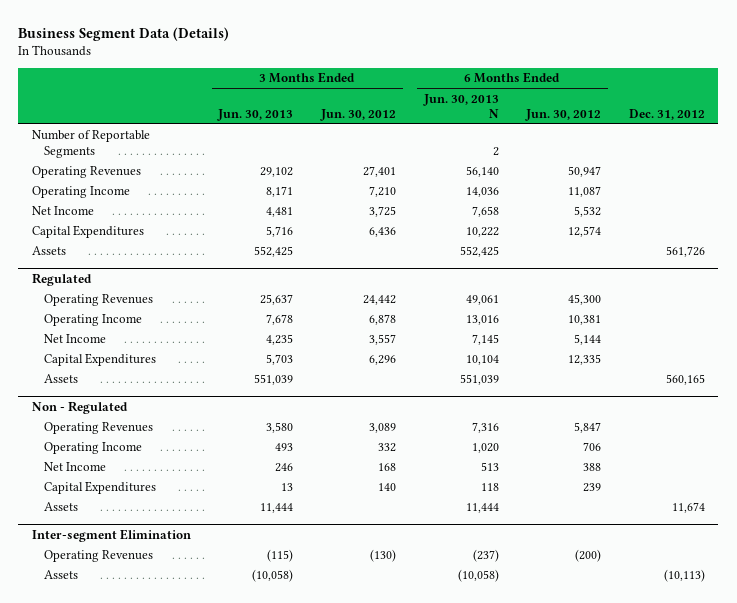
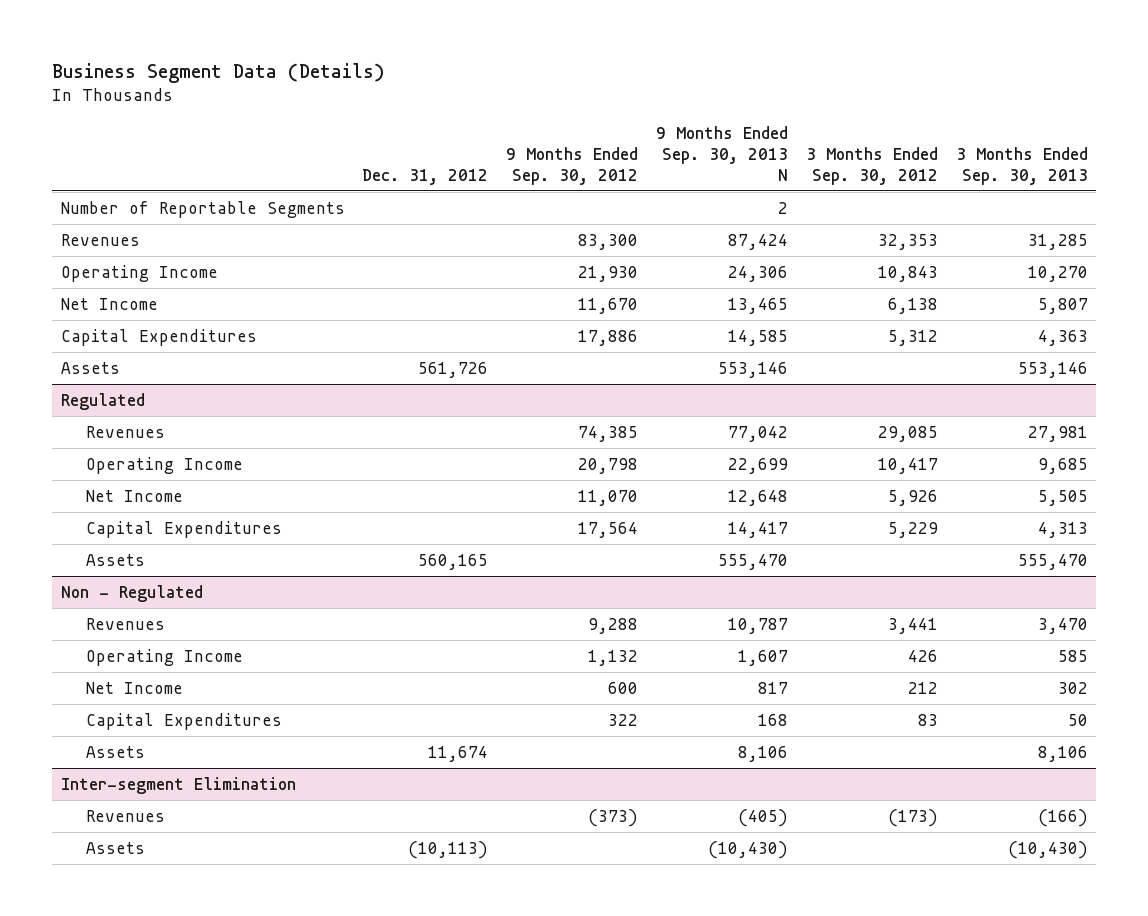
- | 3 Months Ended Jun. 30, 2013 | 3 Months Ended Jun. 30, 2012 | 6 Months Ended Jun. 30, 2013 N | 6 Months Ended Jun. 30, 2012 | Dec. 31, 2012
+ | Dec. 31, 2012 | 9 Months Ended Sep. 30, 2012 | 9 Months Ended Sep. 30, 2013 N | 3 Months Ended Sep. 30, 2012 | 3 Months Ended Sep. 30, 2013
- Operating Revenues | 29,102 | 27,401 | 56,140 | 50,947 |
+ Revenues | | 83,300 | 87,424 | 32,353 | 31,285
@ Regulated
- Operating Revenues | 25,637 | 24,442 | 49,061 | 45,300 |
+ Revenues | | 74,385 | 77,042 | 29,085 | 27,981
@ Non - Regulated
- Operating Revenues | 3,580 | 3,089 | 7,316 | 5,847 |
+ Revenues | | 9,288 | 10,787 | 3,441 | 3,470
@ Inter-segment Elimination
- Operating Revenues | (115) | (130) | (237) | (200) |
+ Revenues | | (373) | (405) | (173) | (166)

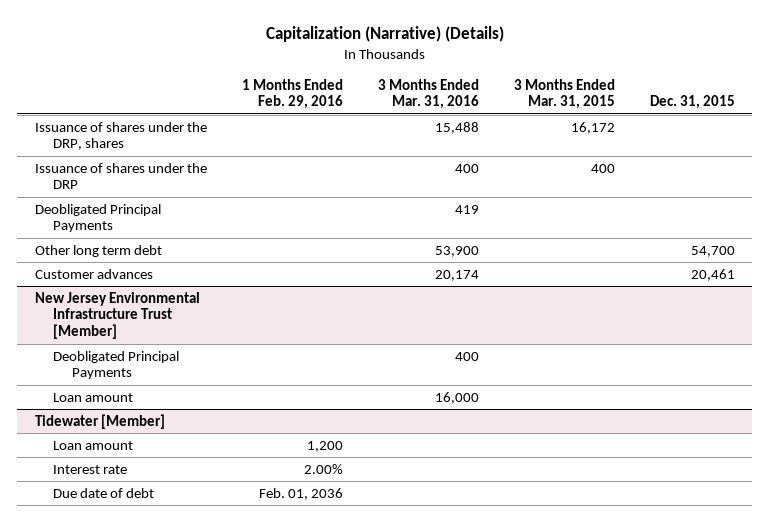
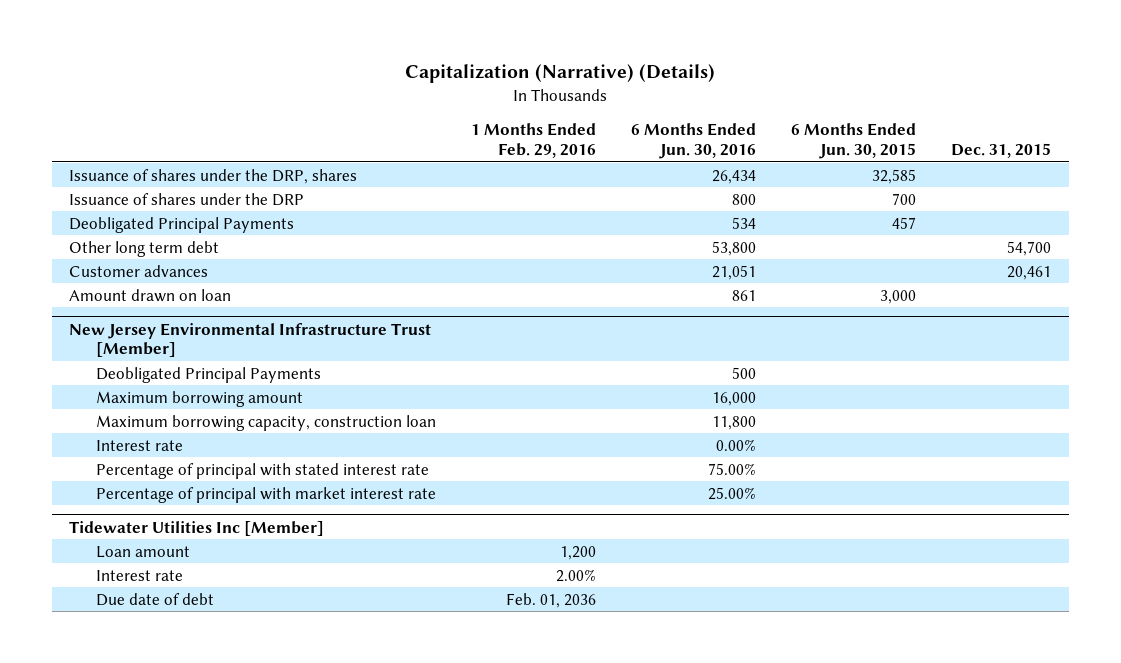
- | 1 Months Ended Feb. 29, 2016 | 3 Months Ended Mar. 31, 2016 | 3 Months Ended Mar. 31, 2015 | Dec. 31, 2015
+ | 1 Months Ended Feb. 29, 2016 | 6 Months Ended Jun. 30, 2016 | 6 Months Ended Jun. 30, 2015 | Dec. 31, 2015
+ Amount drawn on loan | | 861 | 3,000 |
@ New Jersey Environmental Infrastructure Trust [Member]
- Loan amount | | 16,000 | |
- Tidewater [Member]
@ New Jersey Environmental Infrastructure Trust [Member]
+ Maximum borrowing amount | | 16,000 | |
+ Maximum borrowing capacity, construction loan | | 11,800 | |
+ Interest rate | | 0.00% | |
+ Percentage of principal with stated interest rate | | 75.00% | |
+ Percentage of principal with market interest rate | | 25.00% | |
+ Tidewater Utilities Inc [Member]

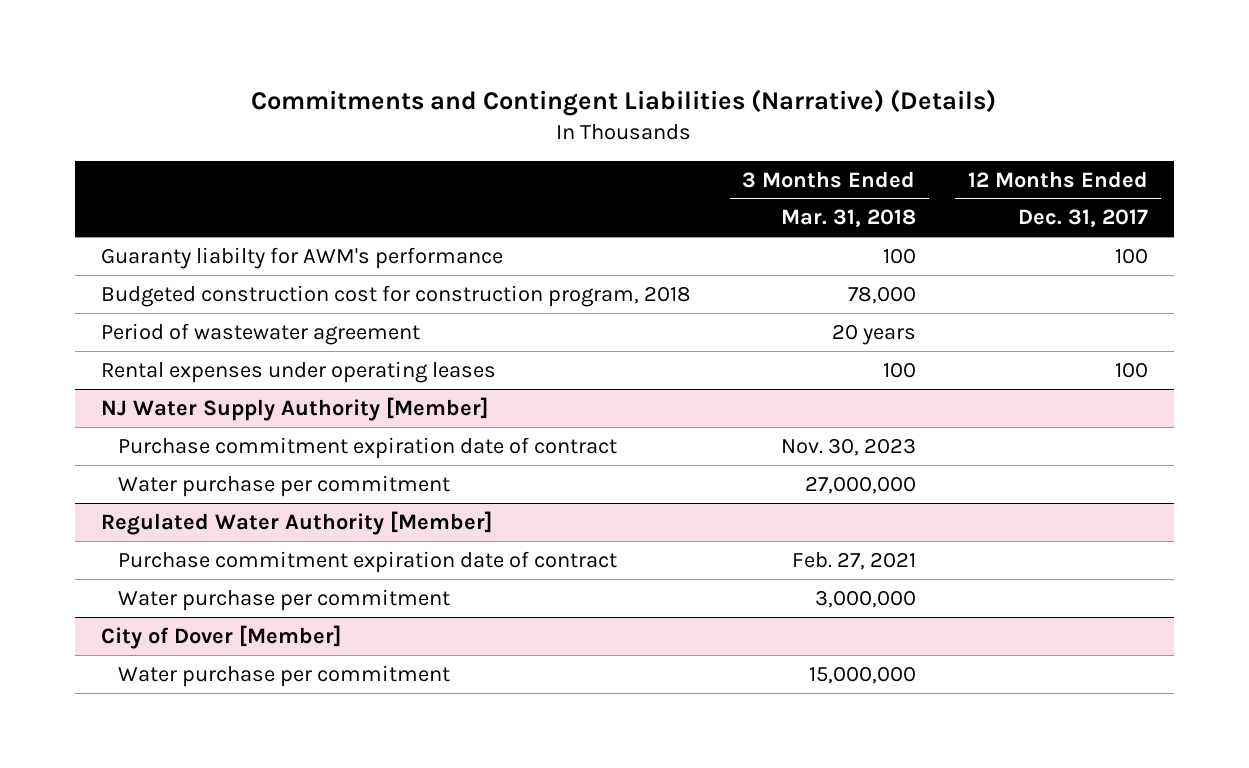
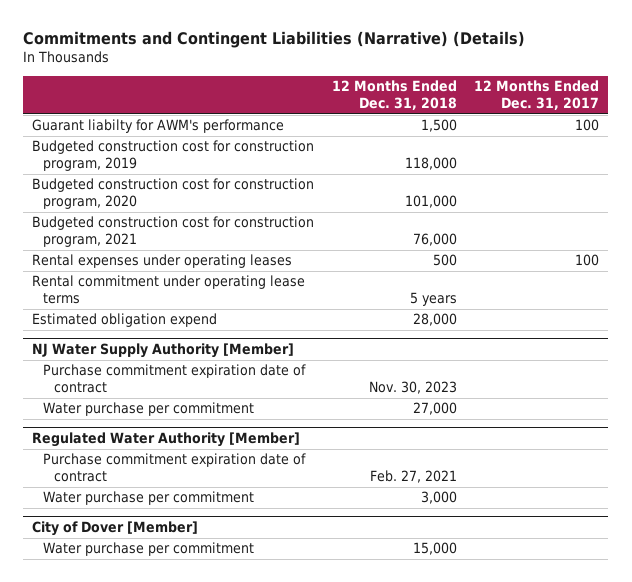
- | 3 Months Ended Mar. 31, 2018 | 12 Months Ended Dec. 31, 2017
+ | 12 Months Ended Dec. 31, 2018 | 12 Months Ended Dec. 31, 2017
- Guaranty liabilty for AWM's performance | 100 | 100
- Budgeted construction cost for construction program, 2018 | 78,000 |
- Period of wastewater agreement | 20 years |
+ Guarant liabilty for AWM's performance | 1,500 | 100
+ Budgeted construction cost for construction program, 2019 | 118,000 |
+ Budgeted construction cost for construction program, 2020 | 101,000 |
+ Budgeted construction cost for construction program, 2021 | 76,000 |
+ Rental commitment under operating lease terms | 5 years |
+ Estimated obligation expend | 28,000 |

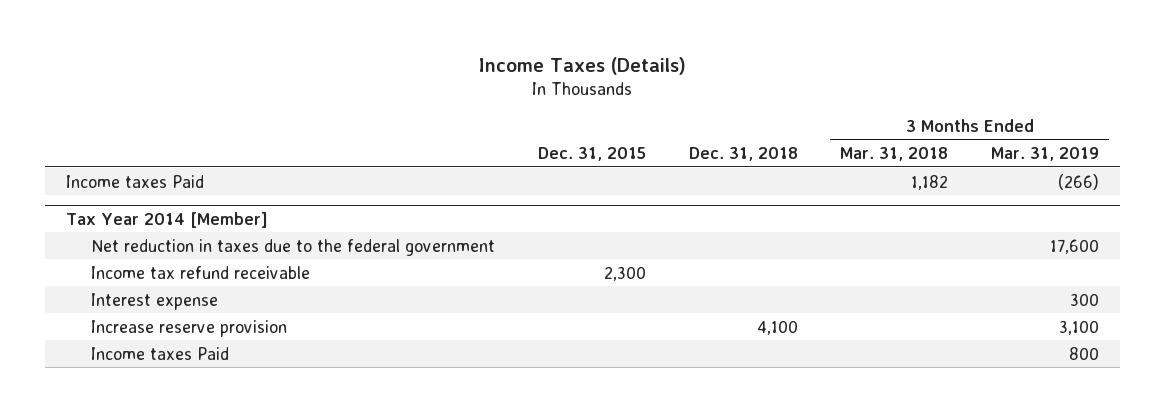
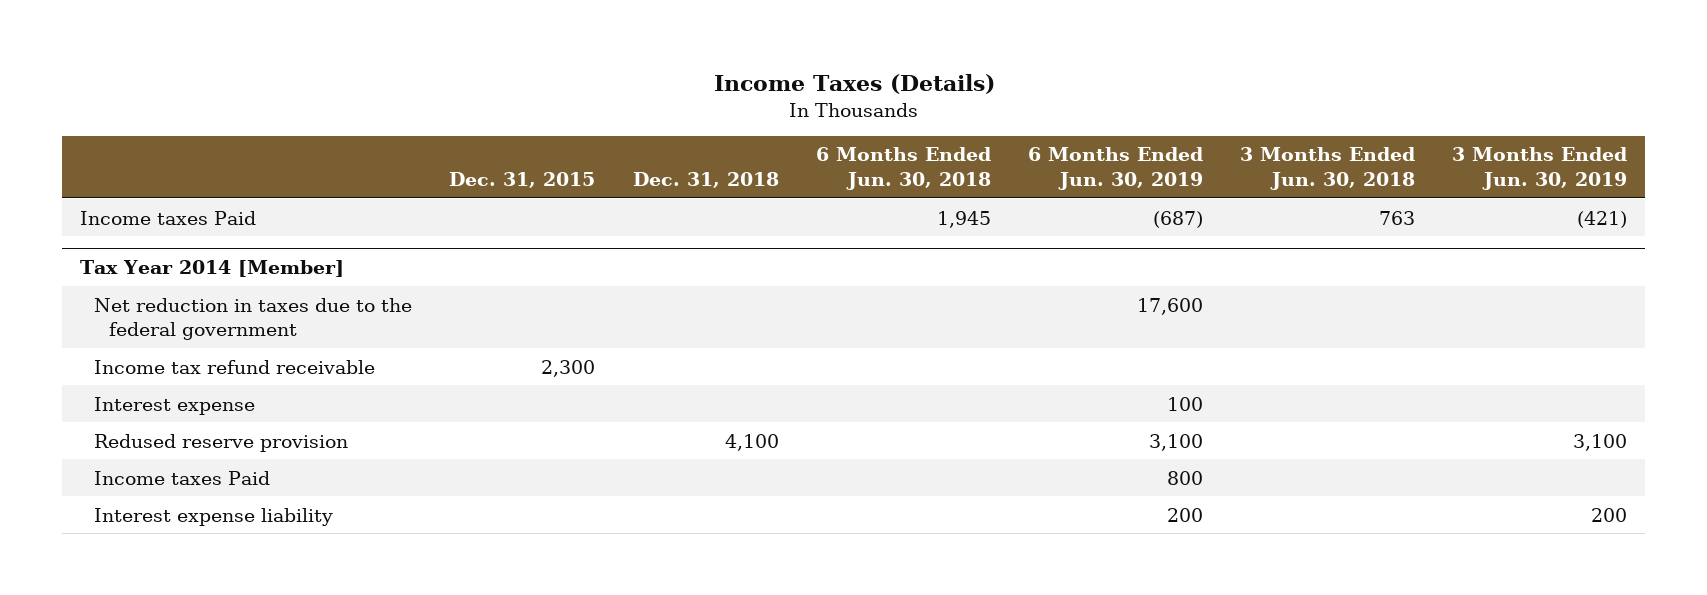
- | Dec. 31, 2015 | Dec. 31, 2018 | 3 Months Ended Mar. 31, 2018 | 3 Months Ended Mar. 31, 2019
+ | Dec. 31, 2015 | Dec. 31, 2018 | 6 Months Ended Jun. 30, 2018 | 6 Months Ended Jun. 30, 2019 | 3 Months Ended Jun. 30, 2018 | 3 Months Ended Jun. 30, 2019
@ Tax Year 2014 [Member]
- Increase reserve provision | | 4,100 | | 3,100
+ Redused reserve provision | | 4,100 | | 3,100 | | 3,100
+ Interest expense liability | | | | 200 | | 200

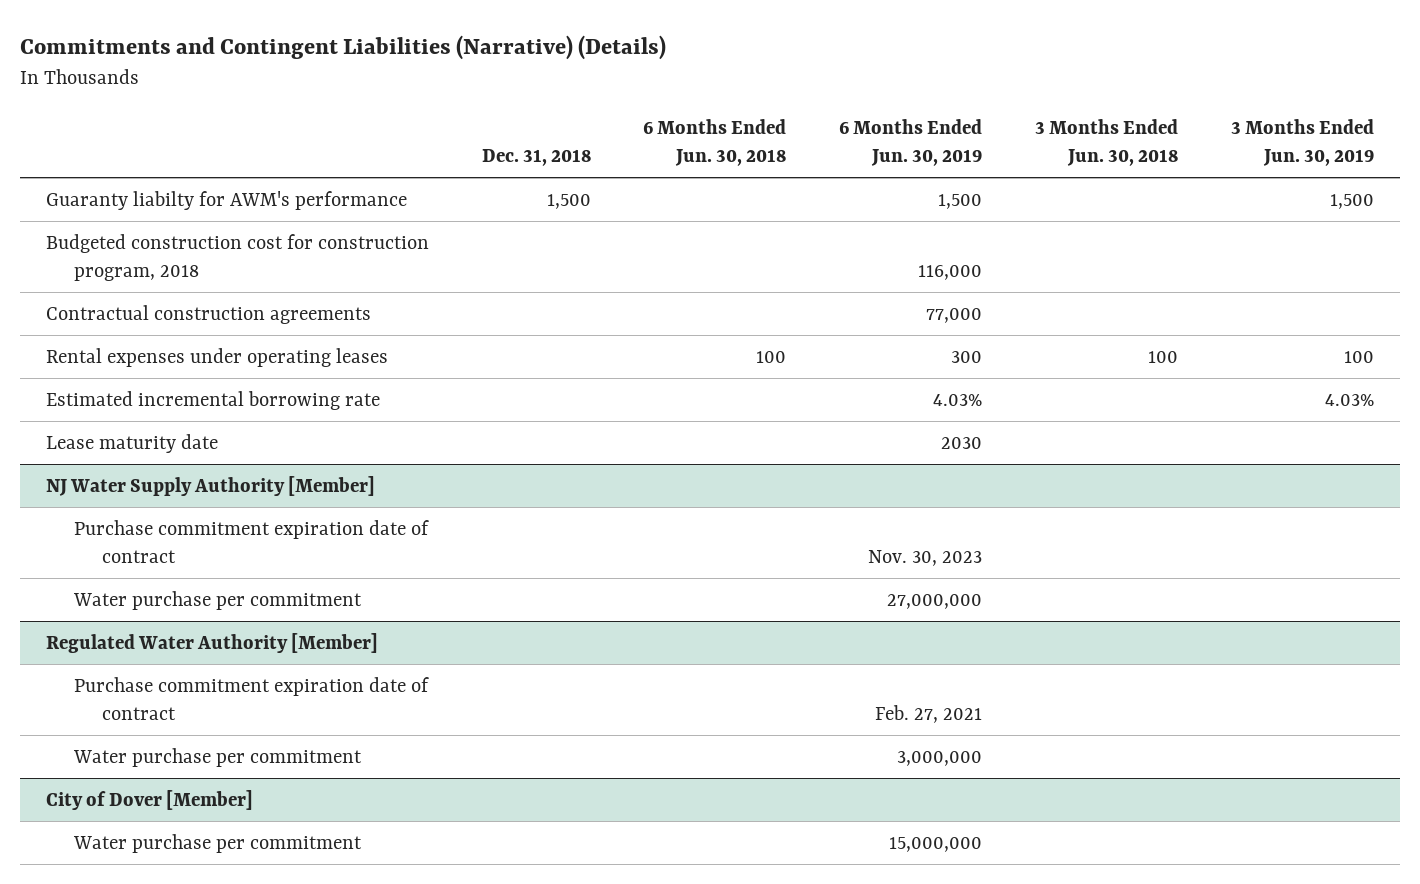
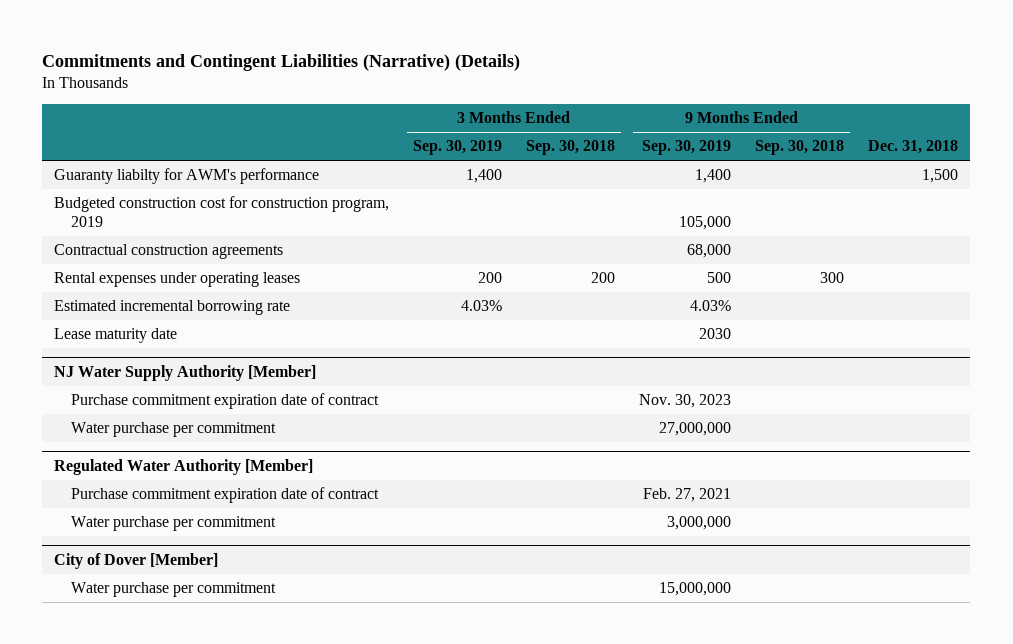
- | Dec. 31, 2018 | 6 Months Ended Jun. 30, 2018 | 6 Months Ended Jun. 30, 2019 | 3 Months Ended Jun. 30, 2018 | 3 Months Ended Jun. 30, 2019
+ | 3 Months Ended Sep. 30, 2019 | 3 Months Ended Sep. 30, 2018 | 9 Months Ended Sep. 30, 2019 | 9 Months Ended Sep. 30, 2018 | Dec. 31, 2018
- Budgeted construction cost for construction program, 2018 | | | 116,000 | |
+ Budgeted construction cost for construction program, 2019 | | | 105,000 | |

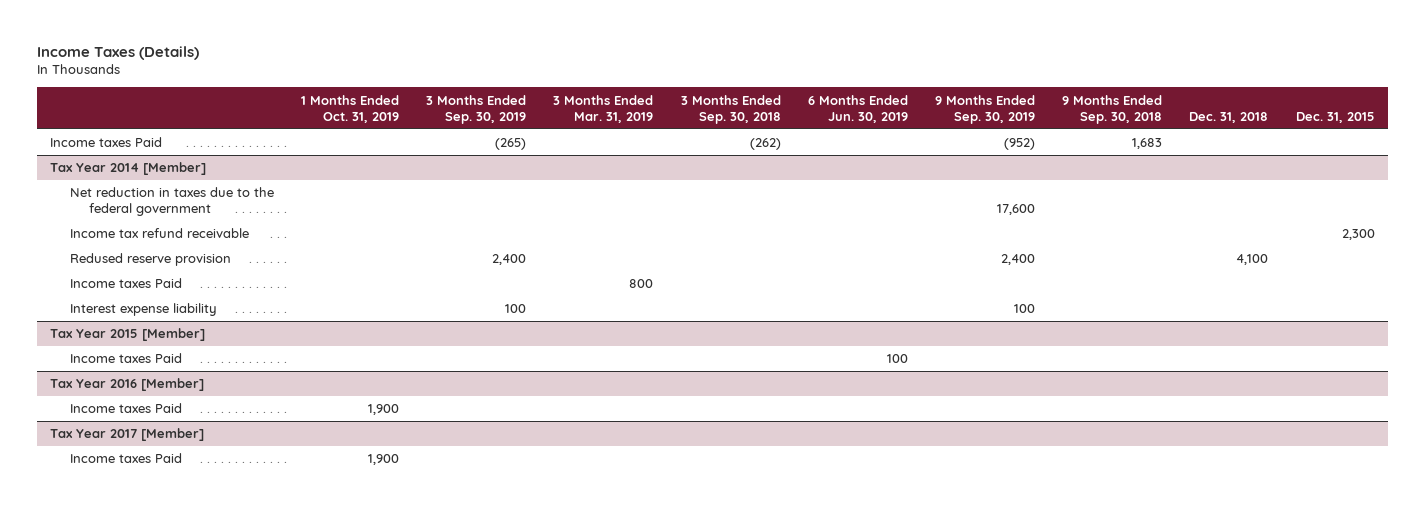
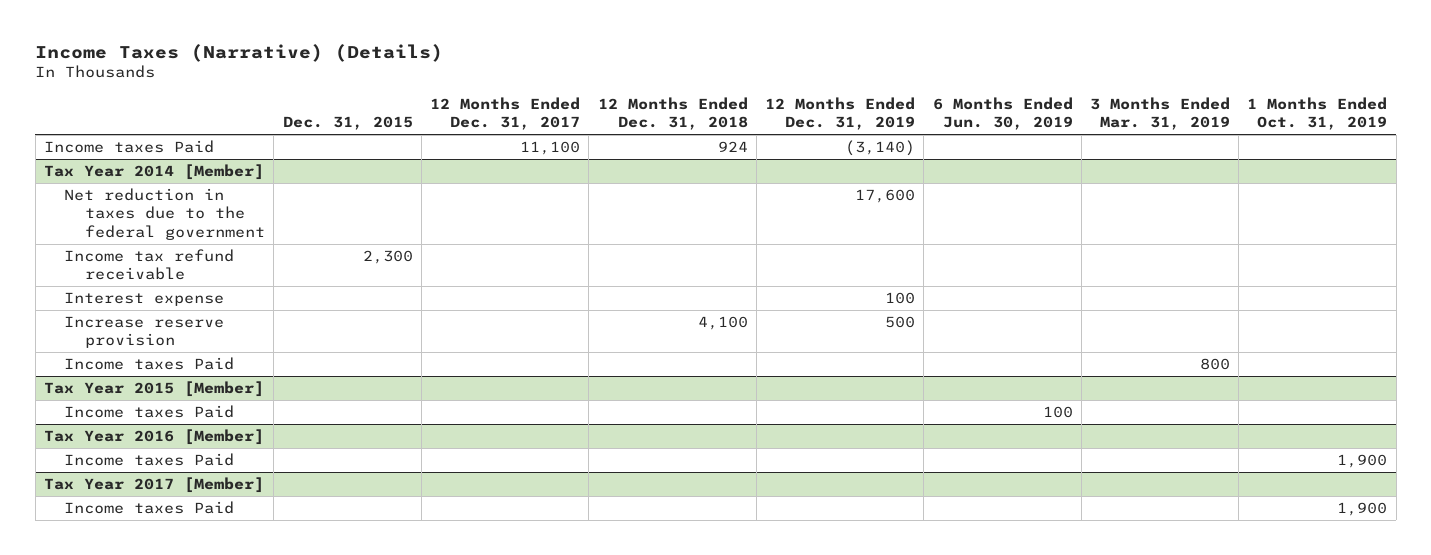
- Income Taxes (Details)
+ Income Taxes (Narrative) (Details)
- | 1 Months Ended Oct. 31, 2019 | 3 Months Ended Sep. 30, 2019 | 3 Months Ended Mar. 31, 2019 | 3 Months Ended Sep. 30, 2018 | 6 Months Ended Jun. 30, 2019 | 9 Months Ended Sep. 30, 2019 | 9 Months Ended Sep. 30, 2018 | Dec. 31, 2018 | Dec. 31, 2015
+ | Dec. 31, 2015 | 12 Months Ended Dec. 31, 2017 | 12 Months Ended Dec. 31, 2018 | 12 Months Ended Dec. 31, 2019 | 6 Months Ended Jun. 30, 2019 | 3 Months Ended Mar. 31, 2019 | 1 Months Ended Oct. 31, 2019
@ Tax Year 2014 [Member]
- Redused reserve provision | | 2,400 | | | | 2,400 | | 4,100 |
+ Interest expense | | | | 100 | | |
+ Increase reserve provision | | | 4,100 | 500 | | |
- Interest expense liability | | 100 | | | | 100 | | |

